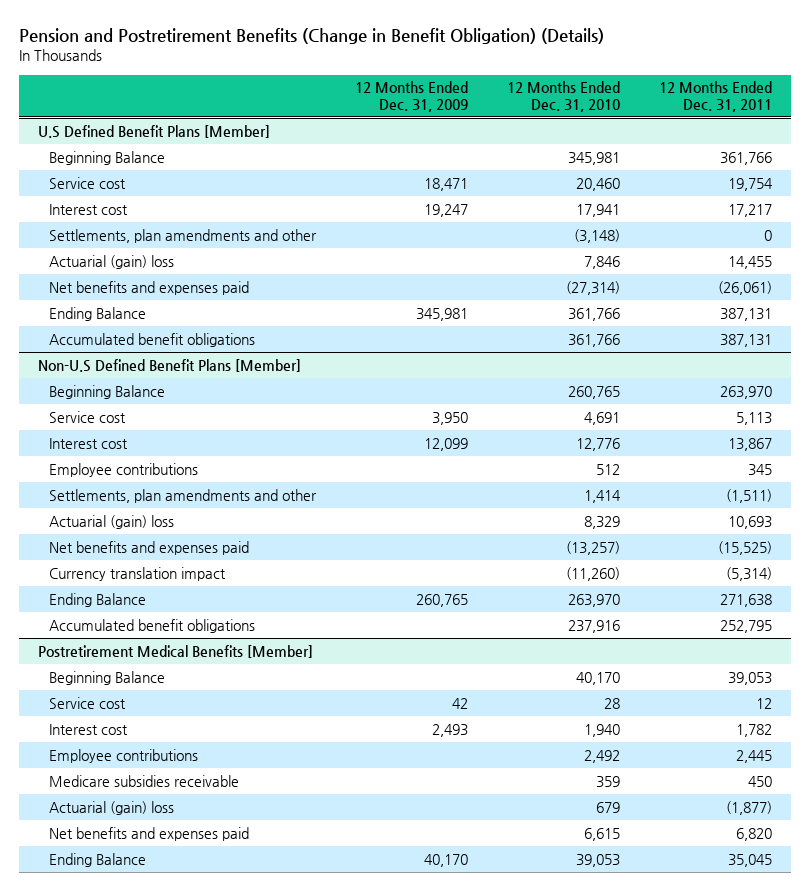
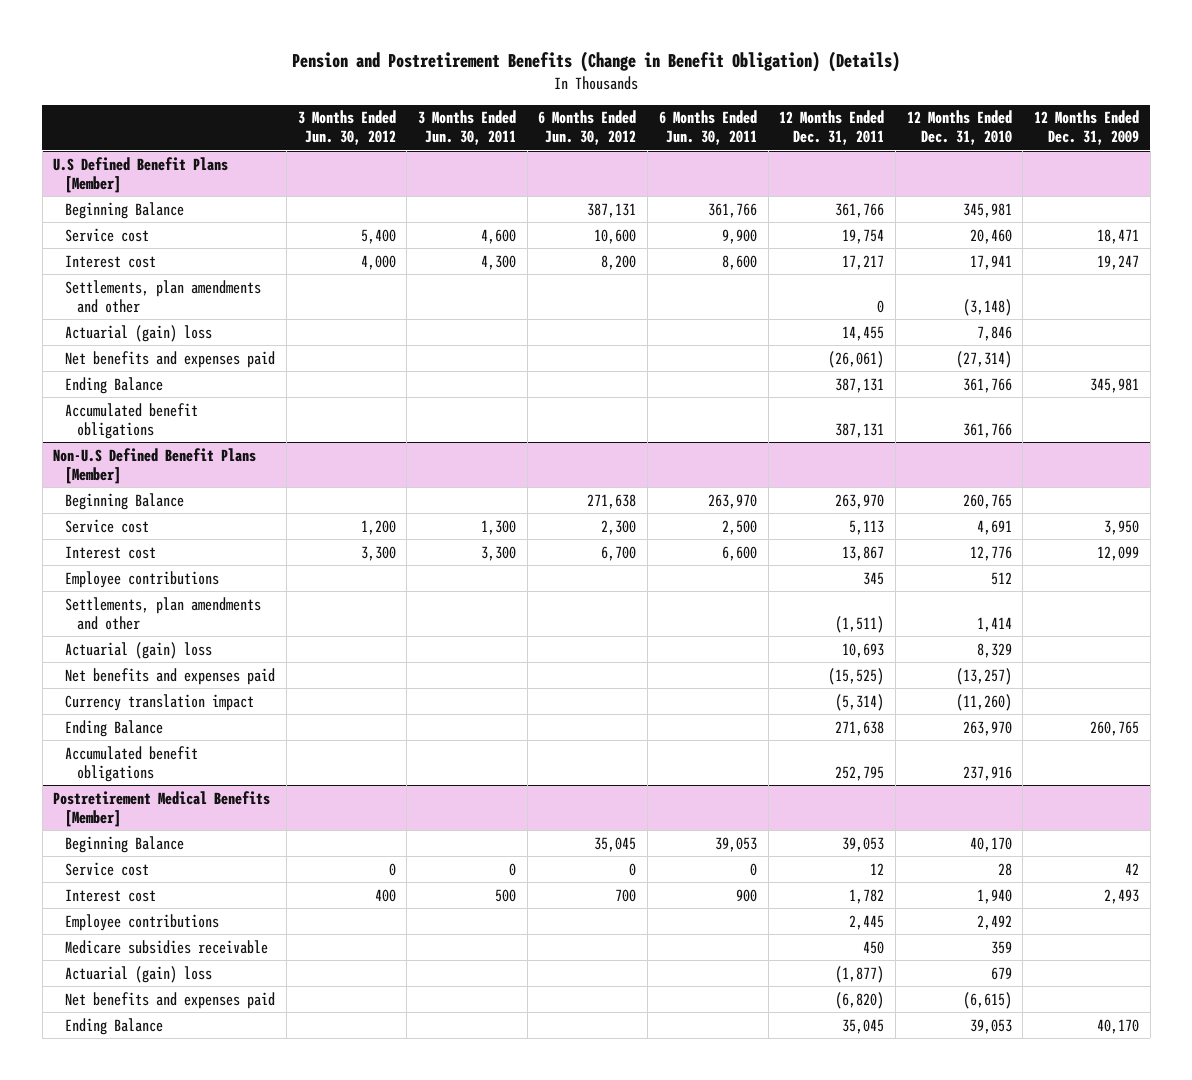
- | 12 Months Ended Dec. 31, 2009 | 12 Months Ended Dec. 31, 2010 | 12 Months Ended Dec. 31, 2011
+ | 3 Months Ended Jun. 30, 2012 | 3 Months Ended Jun. 30, 2011 | 6 Months Ended Jun. 30, 2012 | 6 Months Ended Jun. 30, 2011 | 12 Months Ended Dec. 31, 2011 | 12 Months Ended Dec. 31, 2010 | 12 Months Ended Dec. 31, 2009
@ Postretirement Medical Benefits [Member]
- Net benefits and expenses paid | | 6,615 | 6,820
+ Net benefits and expenses paid | | | | | (6,820) | (6,615) |

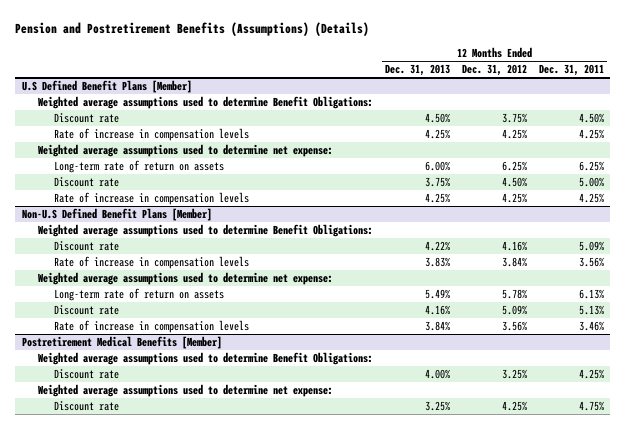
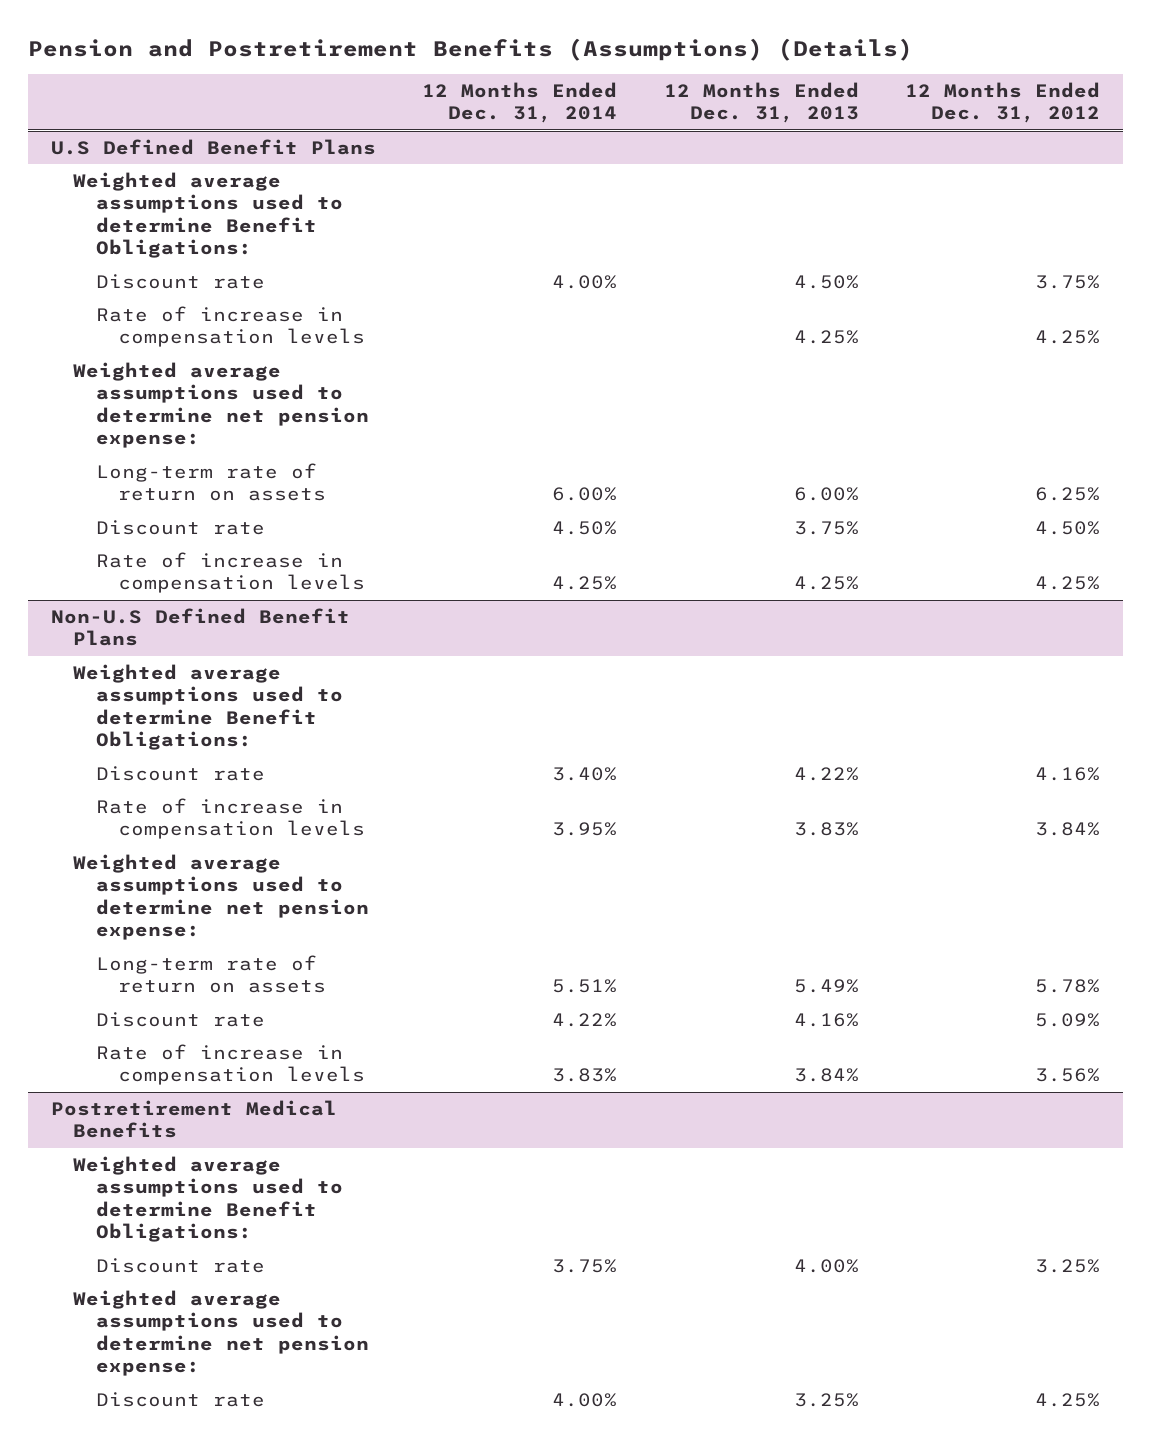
- | 12 Months Ended Dec. 31, 2013 | 12 Months Ended Dec. 31, 2012 | 12 Months Ended Dec. 31, 2011
+ | 12 Months Ended Dec. 31, 2014 | 12 Months Ended Dec. 31, 2013 | 12 Months Ended Dec. 31, 2012
- U.S Defined Benefit Plans [Member]
+ U.S Defined Benefit Plans
- Weighted average assumptions used to determine net expense:
+ Weighted average assumptions used to determine net pension expense:
- Non-U.S Defined Benefit Plans [Member]
+ Non-U.S Defined Benefit Plans
- Weighted average assumptions used to determine net expense:
+ Weighted average assumptions used to determine net pension expense:
- Postretirement Medical Benefits [Member]
+ Postretirement Medical Benefits
- Weighted average assumptions used to determine net expense:
+ Weighted average assumptions used to determine net pension expense:

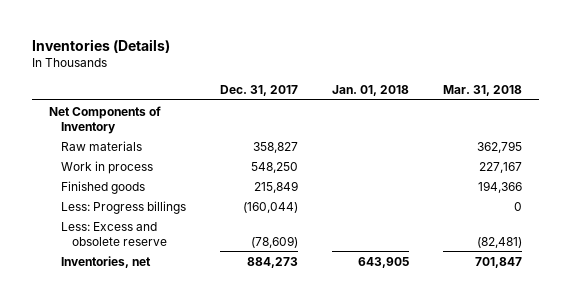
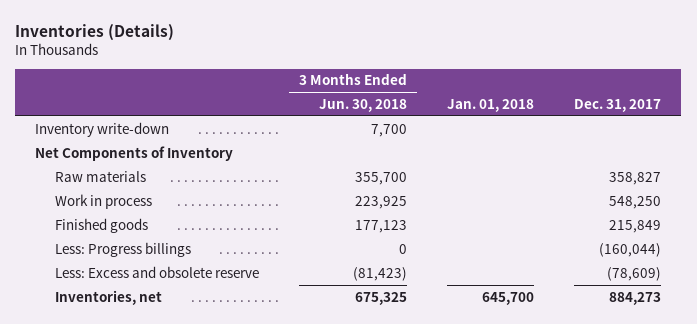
- | Dec. 31, 2017 | Jan. 01, 2018 | Mar. 31, 2018
+ | 3 Months Ended Jun. 30, 2018 | Jan. 01, 2018 | Dec. 31, 2017
+ Inventory write-down | 7,700 | |
- Inventories, net | 884,273 | 643,905 | 701,847
+ Inventories, net | 675,325 | 645,700 | 884,273

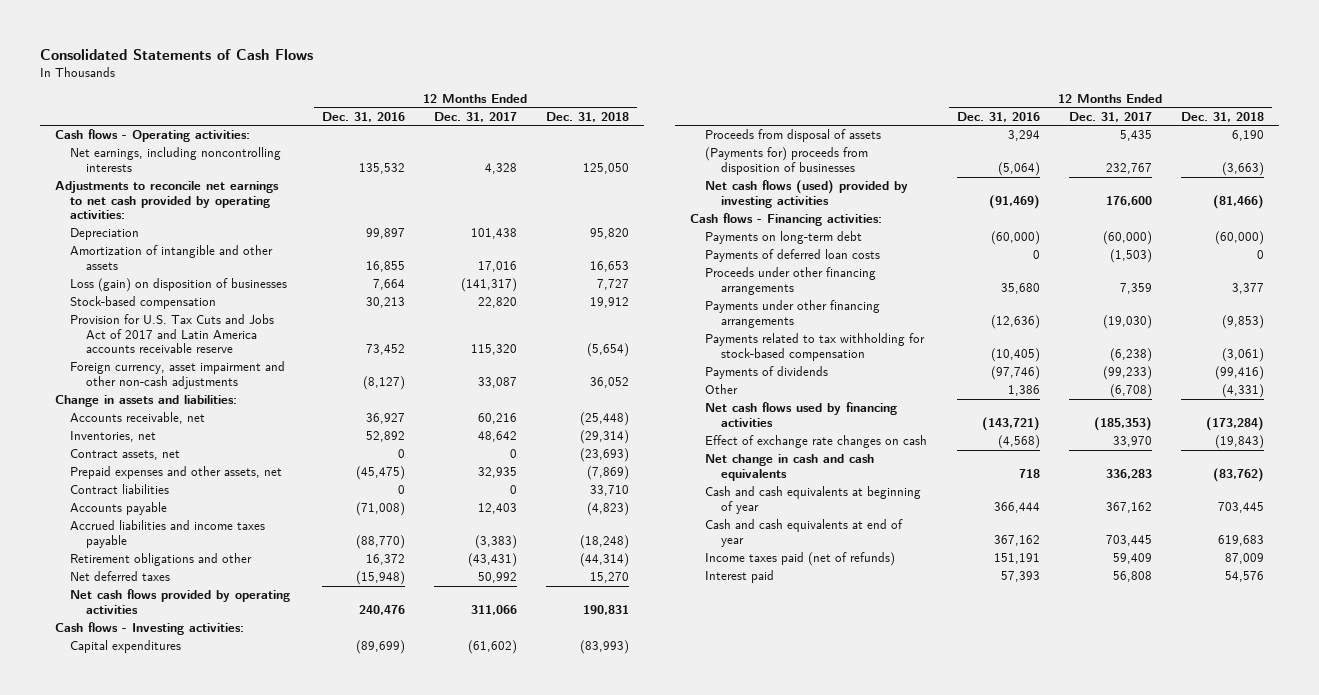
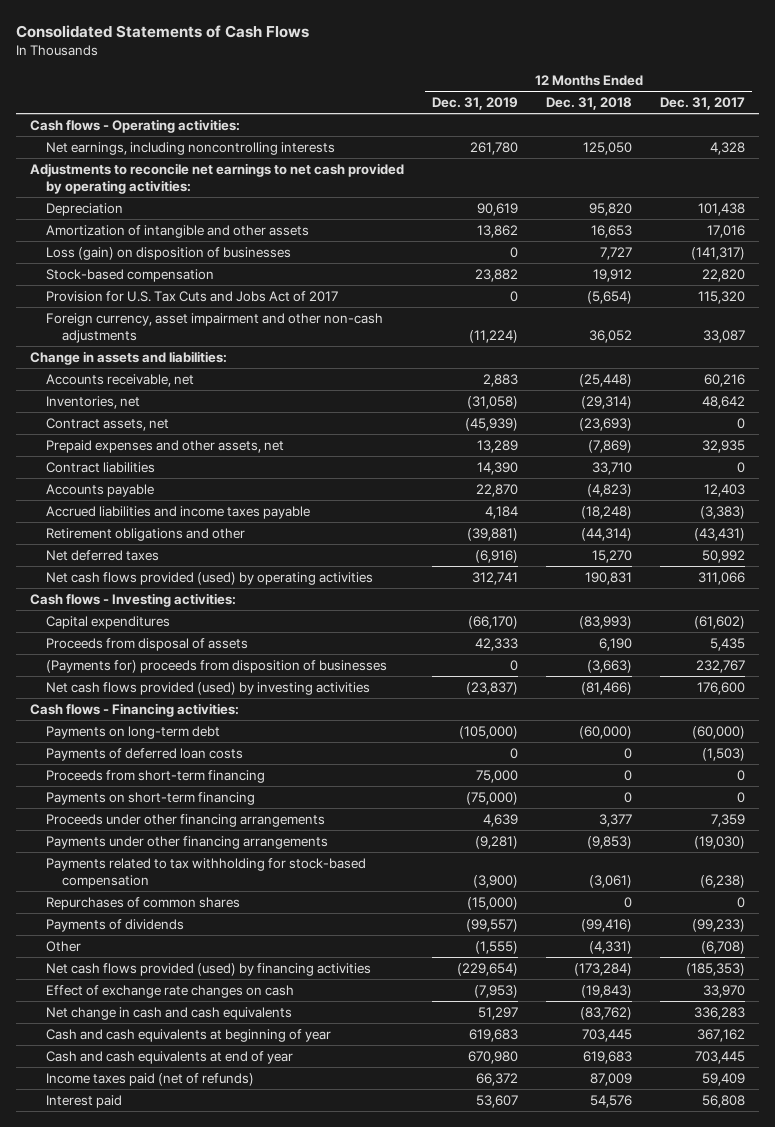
- | 12 Months Ended Dec. 31, 2016 | 12 Months Ended Dec. 31, 2017 | 12 Months Ended Dec. 31, 2018
+ | 12 Months Ended Dec. 31, 2019 | 12 Months Ended Dec. 31, 2018 | 12 Months Ended Dec. 31, 2017
- Provision for U.S. Tax Cuts and Jobs Act of 2017 and Latin America accounts receivable reserve | 73,452 | 115,320 | (5,654)
+ Provision for U.S. Tax Cuts and Jobs Act of 2017 | 0 | (5,654) | 115,320
- Net cash flows provided by operating activities | 240,476 | 311,066 | 190,831
+ Net cash flows provided (used) by operating activities | 312,741 | 190,831 | 311,066
- Net cash flows (used) provided by investing activities | (91,469) | 176,600 | (81,466)
+ Net cash flows provided (used) by investing activities | (23,837) | (81,466) | 176,600
+ Proceeds from short-term financing | 75,000 | 0 | 0
+ Payments on short-term financing | (75,000) | 0 | 0
+ Repurchases of common shares | (15,000) | 0 | 0
- Net cash flows used by financing activities | (143,721) | (185,353) | (173,284)
+ Net cash flows provided (used) by financing activities | (229,654) | (173,284) | (185,353)

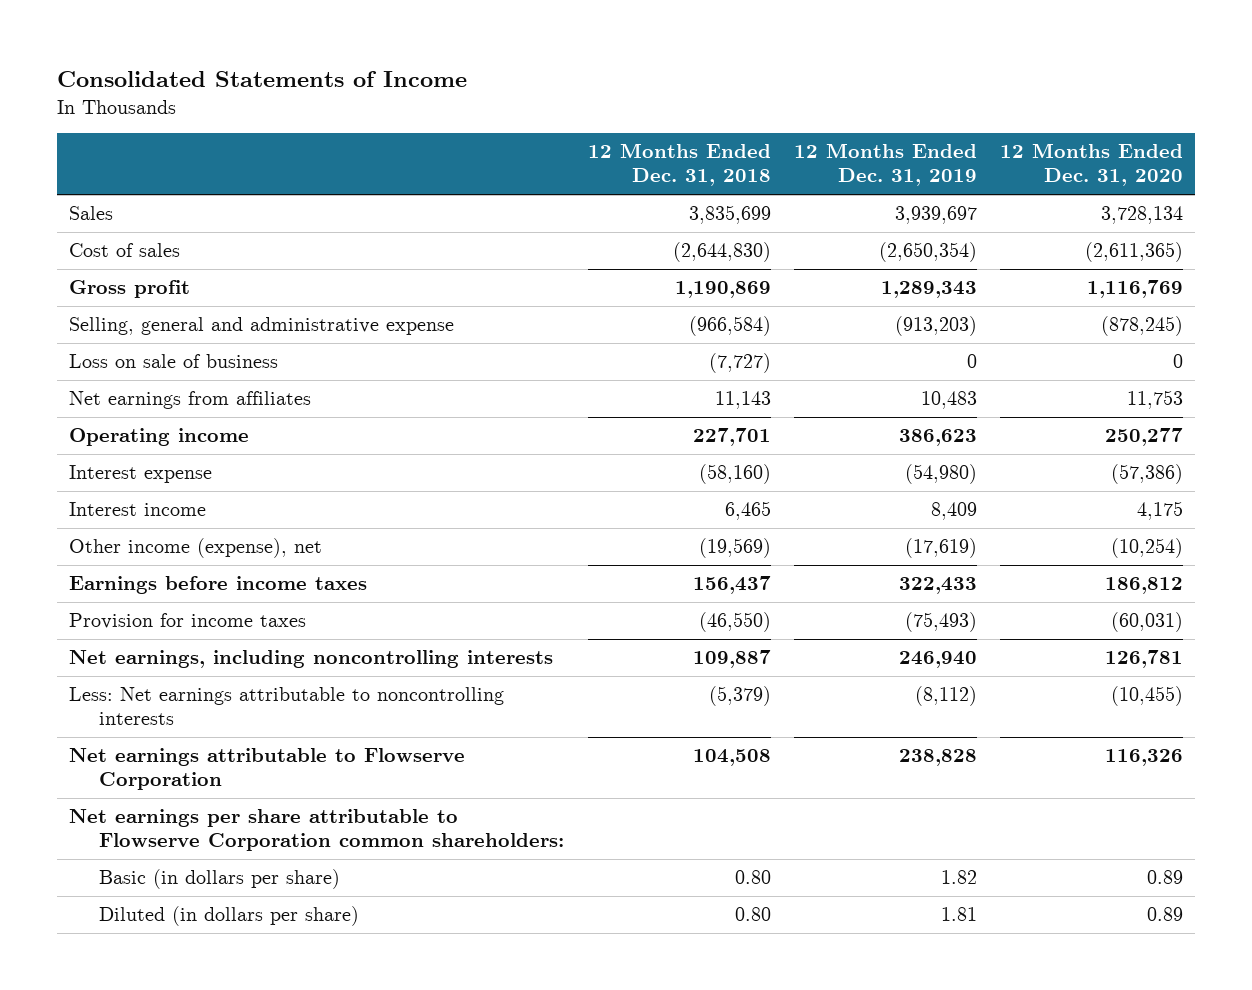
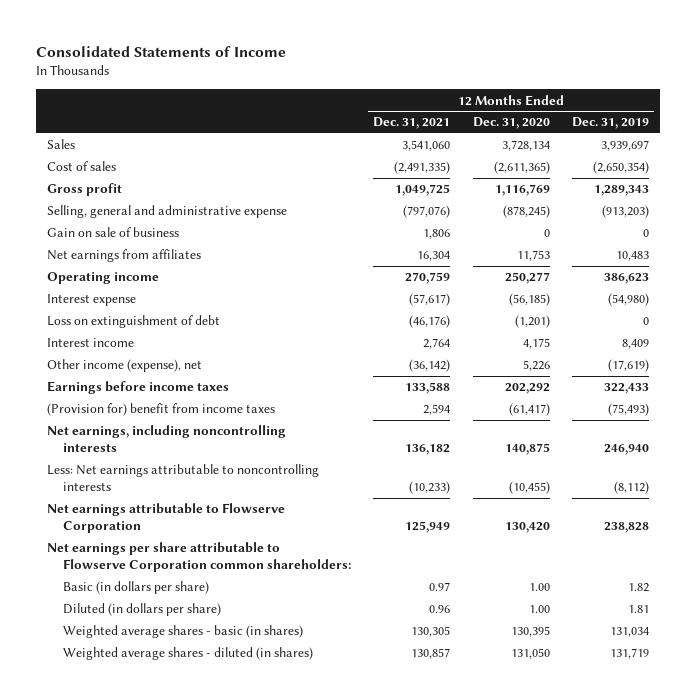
- | 12 Months Ended Dec. 31, 2018 | 12 Months Ended Dec. 31, 2019 | 12 Months Ended Dec. 31, 2020
+ | 12 Months Ended Dec. 31, 2021 | 12 Months Ended Dec. 31, 2020 | 12 Months Ended Dec. 31, 2019
- Loss on sale of business | (7,727) | 0 | 0
+ Gain on sale of business | 1,806 | 0 | 0
- Interest expense | (58,160) | (54,980) | (57,386)
+ Interest expense | (57,617) | (56,185) | (54,980)
+ Loss on extinguishment of debt | (46,176) | (1,201) | 0
- Other income (expense), net | (19,569) | (17,619) | (10,254)
- Earnings before income taxes | 156,437 | 322,433 | 186,812
- Provision for income taxes | (46,550) | (75,493) | (60,031)
- Net earnings, including noncontrolling interests | 109,887 | 246,940 | 126,781
+ Other income (expense), net | (36,142) | 5,226 | (17,619)
+ Earnings before income taxes | 133,588 | 202,292 | 322,433
+ (Provision for) benefit from income taxes | 2,594 | (61,417) | (75,493)
+ Net earnings, including noncontrolling interests | 136,182 | 140,875 | 246,940
- Net earnings attributable to Flowserve Corporation | 104,508 | 238,828 | 116,326
+ Net earnings attributable to Flowserve Corporation | 125,949 | 130,420 | 238,828
- Basic (in dollars per share) | 0.80 | 1.82 | 0.89
- Diluted (in dollars per share) | 0.80 | 1.81 | 0.89
+ Basic (in dollars per share) | 0.97 | 1.00 | 1.82
+ Diluted (in dollars per share) | 0.96 | 1.00 | 1.81
+ Weighted average shares - basic (in shares) | 130,305 | 130,395 | 131,034
+ Weighted average shares - diluted (in shares) | 130,857 | 131,050 | 131,719

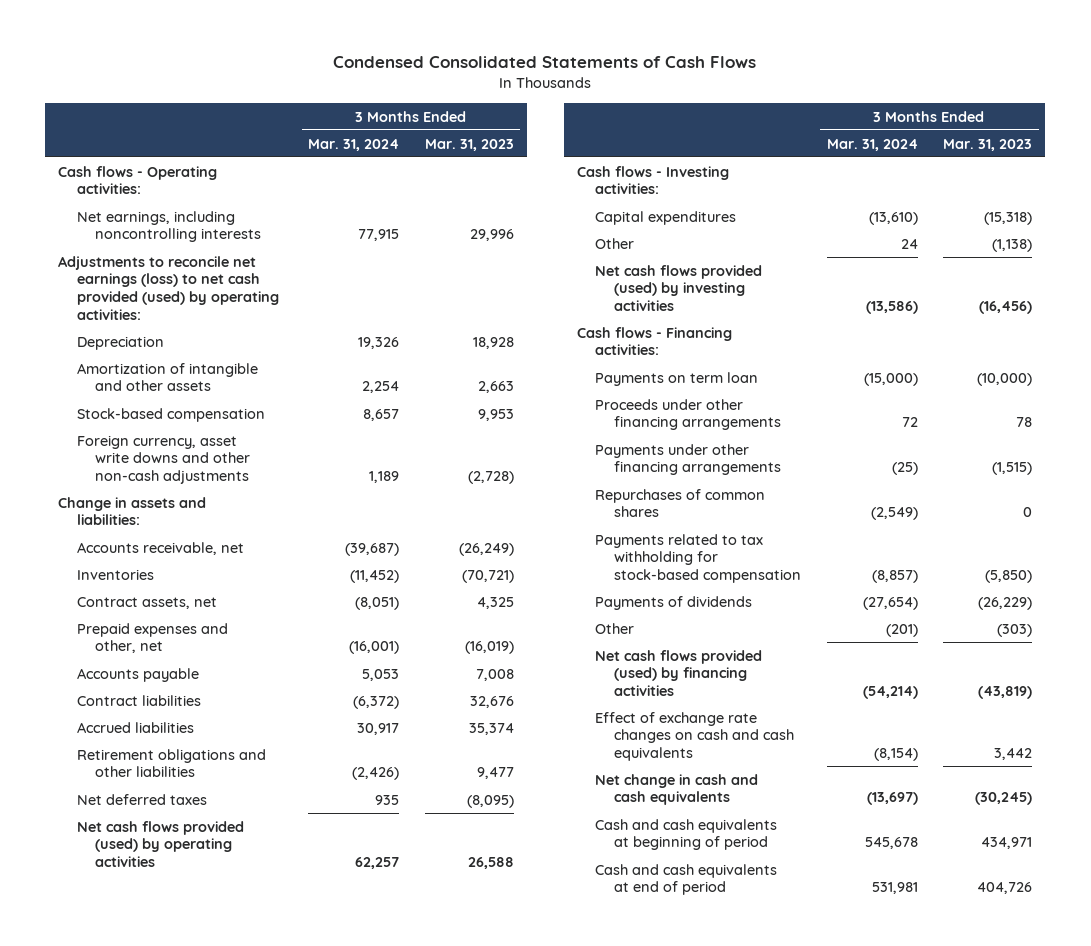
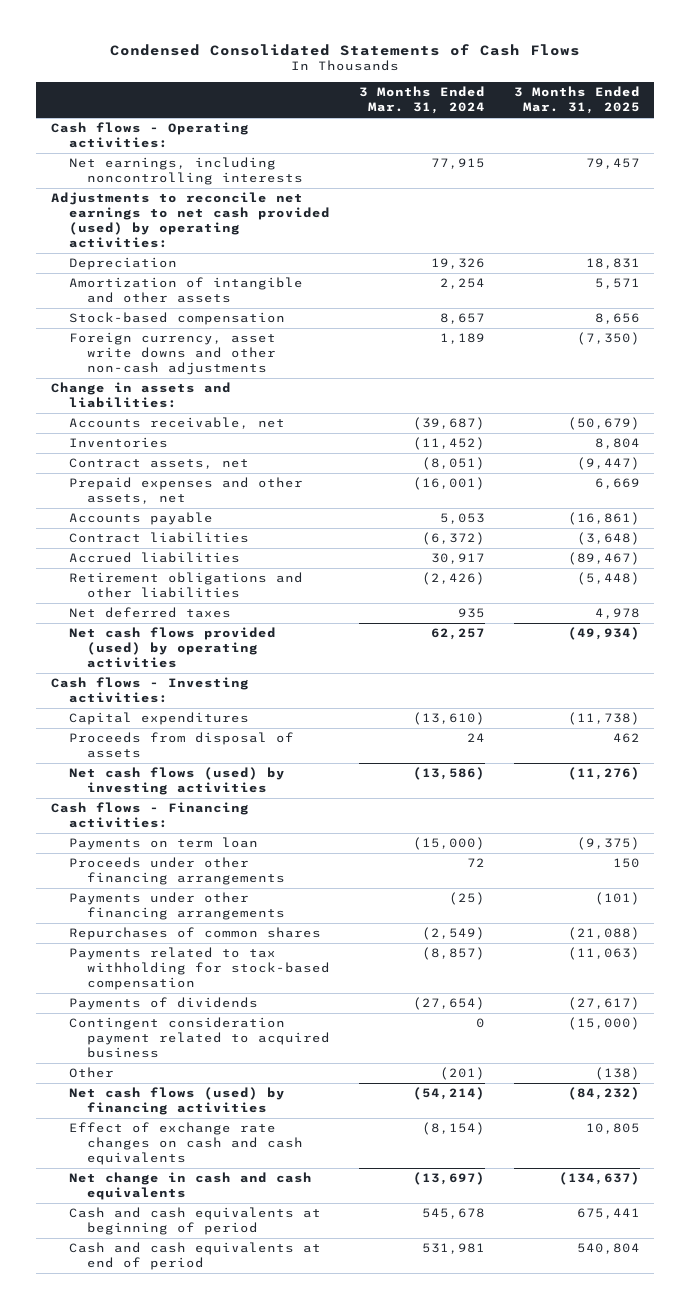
- | 3 Months Ended Mar. 31, 2024 | 3 Months Ended Mar. 31, 2023
+ | 3 Months Ended Mar. 31, 2024 | 3 Months Ended Mar. 31, 2025
- Adjustments to reconcile net earnings (loss) to net cash provided (used) by operating activities:
+ Adjustments to reconcile net earnings to net cash provided (used) by operating activities:
- Prepaid expenses and other, net | (16,001) | (16,019)
+ Prepaid expenses and other assets, net | (16,001) | 6,669
- Other | 24 | (1,138)
- Net cash flows provided (used) by investing activities | (13,586) | (16,456)
+ Proceeds from disposal of assets | 24 | 462
+ Net cash flows (used) by investing activities | (13,586) | (11,276)
+ Contingent consideration payment related to acquired business | 0 | (15,000)
- Net cash flows provided (used) by financing activities | (54,214) | (43,819)
+ Net cash flows (used) by financing activities | (54,214) | (84,232)

